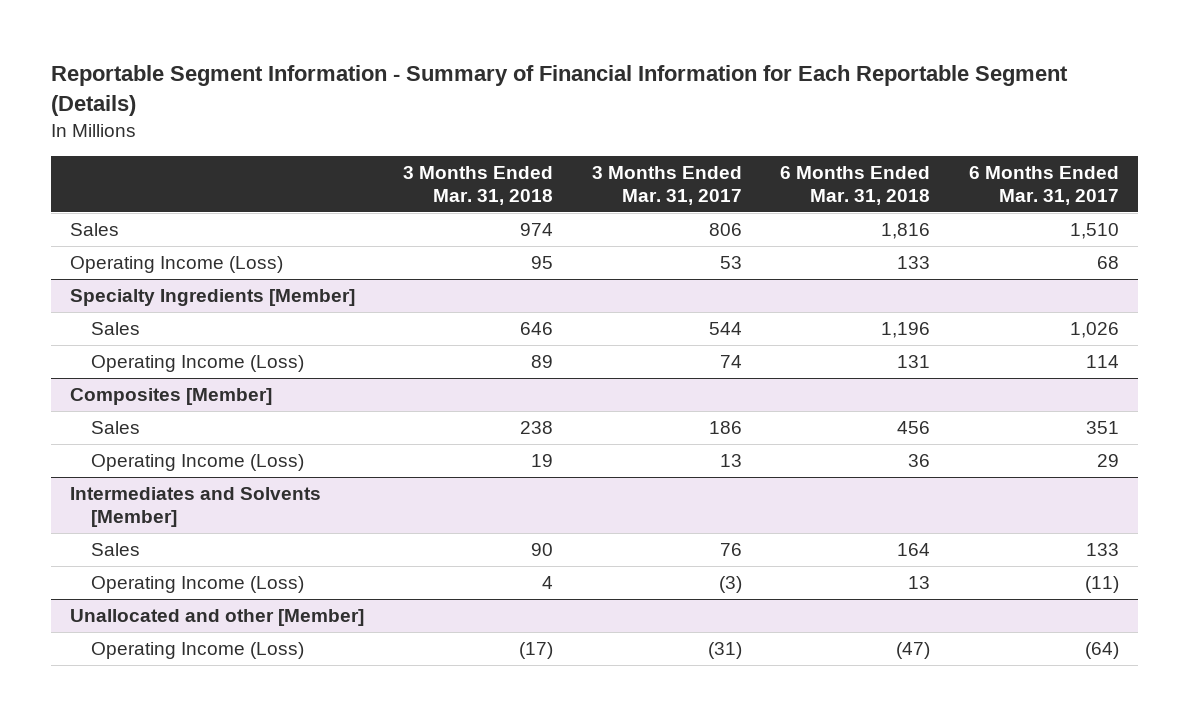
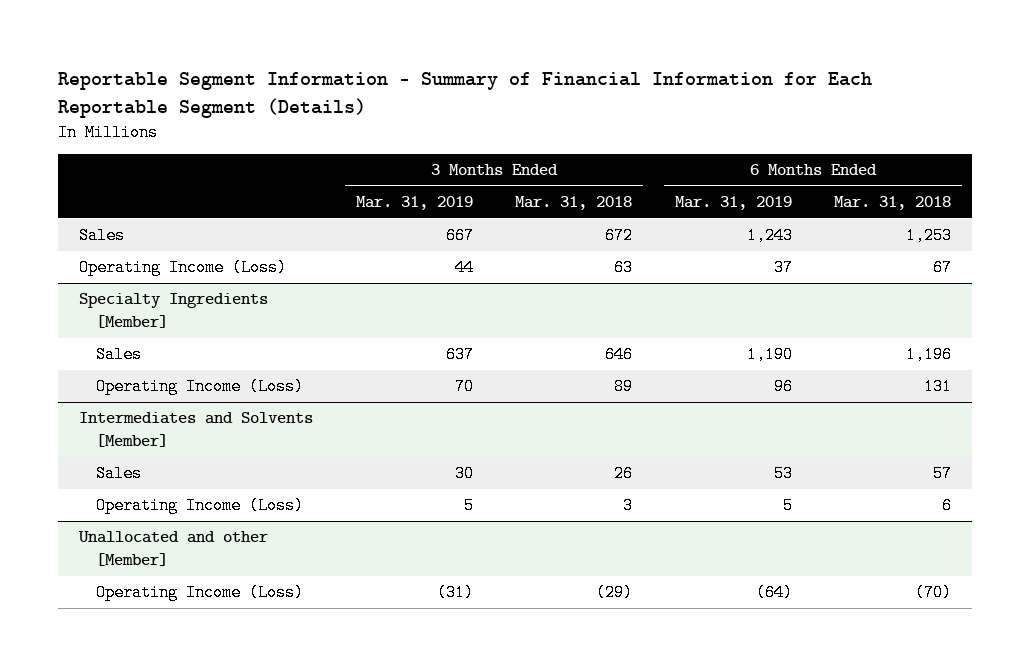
- | 3 Months Ended Mar. 31, 2018 | 3 Months Ended Mar. 31, 2017 | 6 Months Ended Mar. 31, 2018 | 6 Months Ended Mar. 31, 2017
+ | 3 Months Ended Mar. 31, 2019 | 3 Months Ended Mar. 31, 2018 | 6 Months Ended Mar. 31, 2019 | 6 Months Ended Mar. 31, 2018
- Sales | 974 | 806 | 1,816 | 1,510
- Operating Income (Loss) | 95 | 53 | 133 | 68
+ Sales | 667 | 672 | 1,243 | 1,253
+ Operating Income (Loss) | 44 | 63 | 37 | 67
- Composites [Member]
- Sales | 238 | 186 | 456 | 351
- Operating Income (Loss) | 19 | 13 | 36 | 29
@ Intermediates and Solvents [Member]
- Sales | 90 | 76 | 164 | 133
- Operating Income (Loss) | 4 | (3) | 13 | (11)
+ Sales | 30 | 26 | 53 | 57
+ Operating Income (Loss) | 5 | 3 | 5 | 6
@ Unallocated and other [Member]
- Operating Income (Loss) | (17) | (31) | (47) | (64)
+ Operating Income (Loss) | (31) | (29) | (64) | (70)

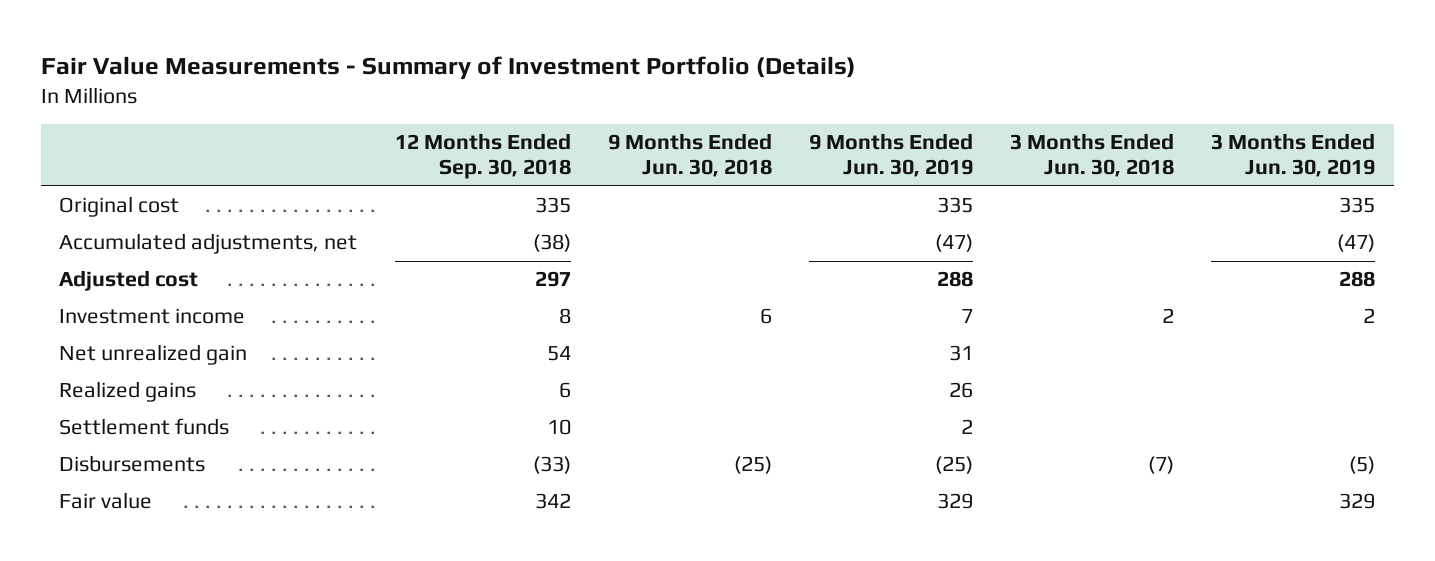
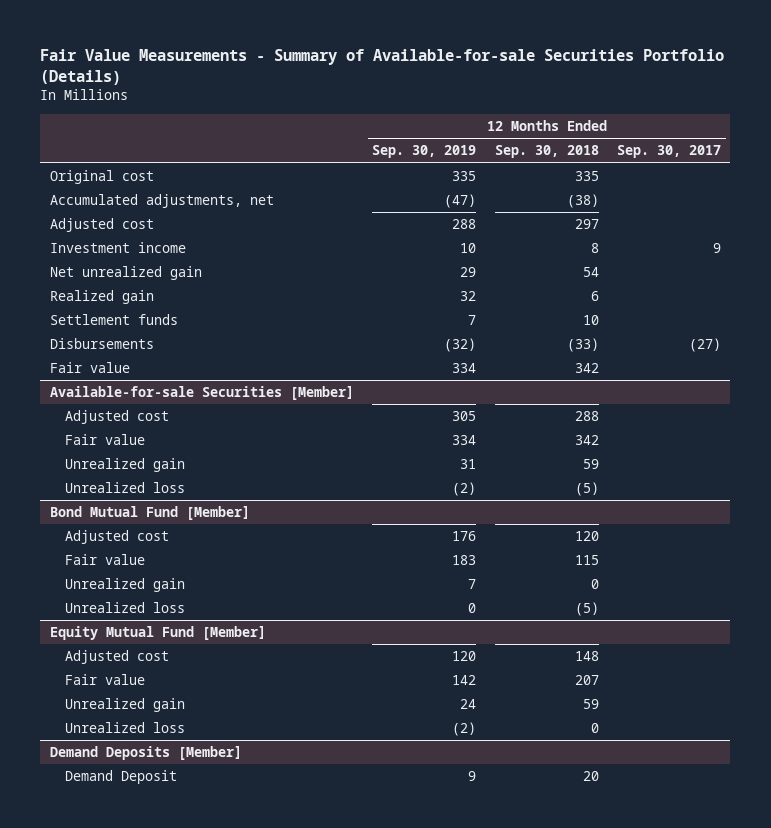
- Fair Value Measurements - Summary of Investment Portfolio (Details)
+ Fair Value Measurements - Summary of Available-for-sale Securities Portfolio (Details)
- | 12 Months Ended Sep. 30, 2018 | 9 Months Ended Jun. 30, 2018 | 9 Months Ended Jun. 30, 2019 | 3 Months Ended Jun. 30, 2018 | 3 Months Ended Jun. 30, 2019
+ | 12 Months Ended Sep. 30, 2019 | 12 Months Ended Sep. 30, 2018 | 12 Months Ended Sep. 30, 2017
- Realized gains | 6 | | 26 | |
+ Realized gain | 32 | 6 |
+ Available-for-sale Securities [Member]
+ Adjusted cost | 305 | 288 |
+ Fair value | 334 | 342 |
+ Unrealized gain | 31 | 59 |
+ Unrealized loss | (2) | (5) |
+ Bond Mutual Fund [Member]
+ Adjusted cost | 176 | 120 |
+ Fair value | 183 | 115 |
+ Unrealized gain | 7 | 0 |
+ Unrealized loss | 0 | (5) |
+ Equity Mutual Fund [Member]
+ Adjusted cost | 120 | 148 |
+ Fair value | 142 | 207 |
+ Unrealized gain | 24 | 59 |
+ Unrealized loss | (2) | 0 |
+ Demand Deposits [Member]
+ Demand Deposit | 9 | 20 |

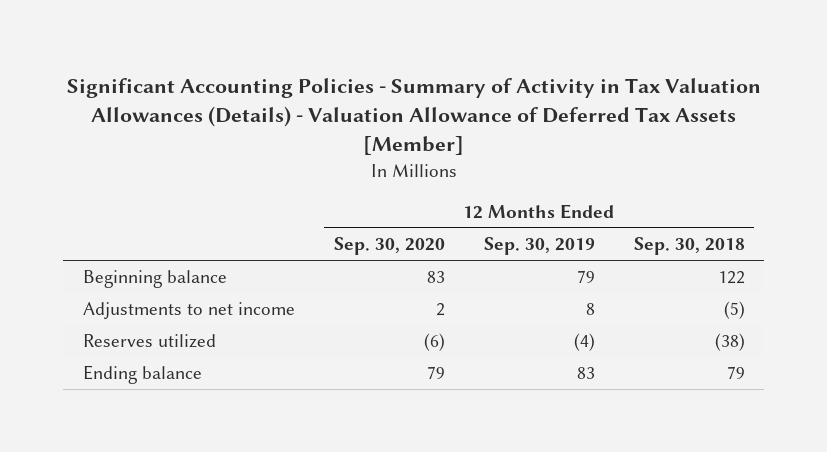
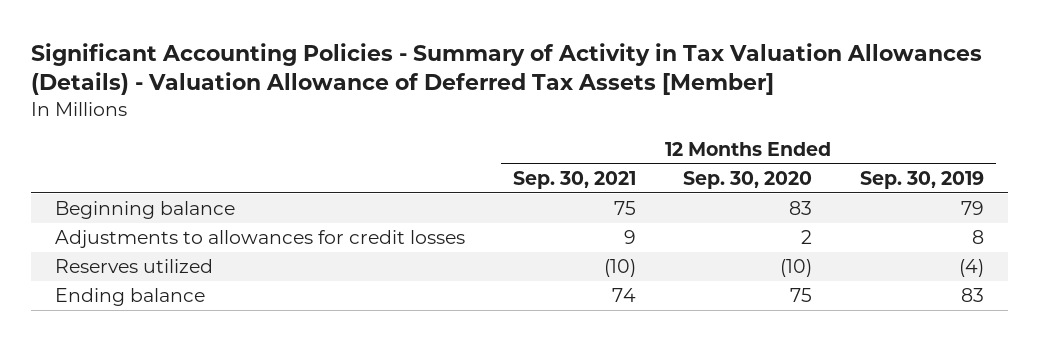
- | 12 Months Ended Sep. 30, 2020 | 12 Months Ended Sep. 30, 2019 | 12 Months Ended Sep. 30, 2018
+ | 12 Months Ended Sep. 30, 2021 | 12 Months Ended Sep. 30, 2020 | 12 Months Ended Sep. 30, 2019
- Adjustments to net income | 2 | 8 | (5)
- Reserves utilized | (6) | (4) | (38)
- Ending balance | 79 | 83 | 79
+ Adjustments to allowances for credit losses | 9 | 2 | 8
+ Reserves utilized | (10) | (10) | (4)
+ Ending balance | 74 | 75 | 83

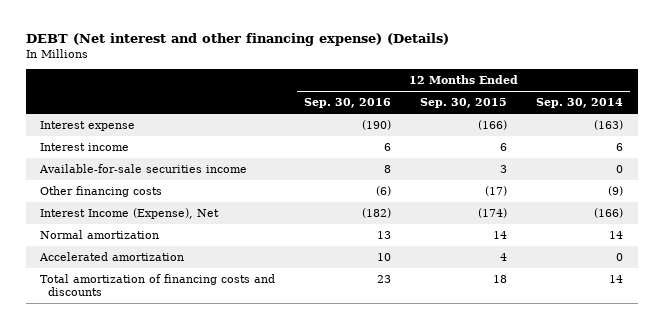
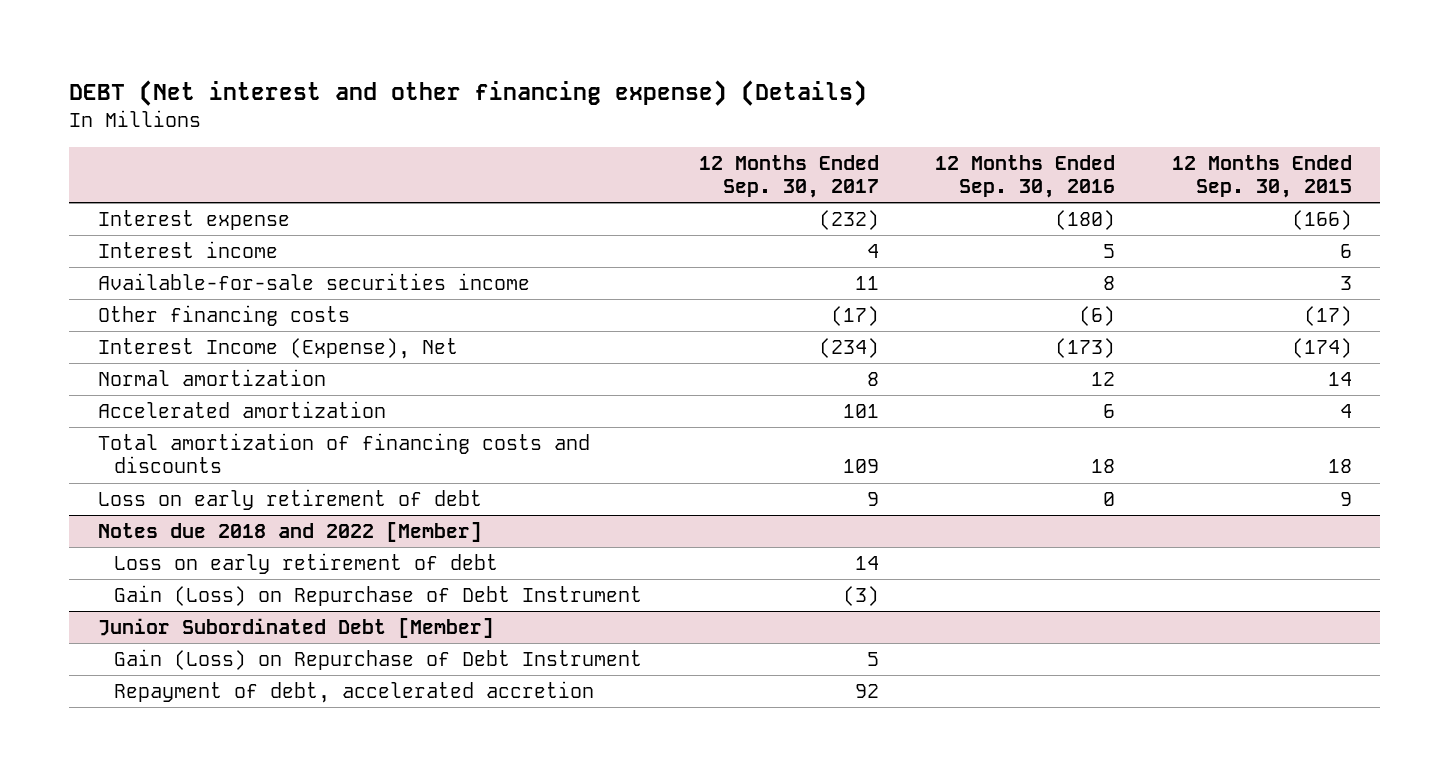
- | 12 Months Ended Sep. 30, 2016 | 12 Months Ended Sep. 30, 2015 | 12 Months Ended Sep. 30, 2014
+ | 12 Months Ended Sep. 30, 2017 | 12 Months Ended Sep. 30, 2016 | 12 Months Ended Sep. 30, 2015
- Interest expense | (190) | (166) | (163)
- Interest income | 6 | 6 | 6
+ Interest expense | (232) | (180) | (166)
+ Interest income | 4 | 5 | 6
- Interest Income (Expense), Net | (182) | (174) | (166)
- Normal amortization | 13 | 14 | 14
- Accelerated amortization | 10 | 4 | 0
- Total amortization of financing costs and discounts | 23 | 18 | 14
+ Interest Income (Expense), Net | (234) | (173) | (174)
+ Normal amortization | 8 | 12 | 14
+ Accelerated amortization | 101 | 6 | 4
+ Total amortization of financing costs and discounts | 109 | 18 | 18
+ Loss on early retirement of debt | 9 | 0 | 9
+ Notes due 2018 and 2022 [Member]
+ Loss on early retirement of debt | 14 | |
+ Gain (Loss) on Repurchase of Debt Instrument | (3) | |
+ Junior Subordinated Debt [Member]
+ Gain (Loss) on Repurchase of Debt Instrument | 5 | |
+ Repayment of debt, accelerated accretion | 92 | |

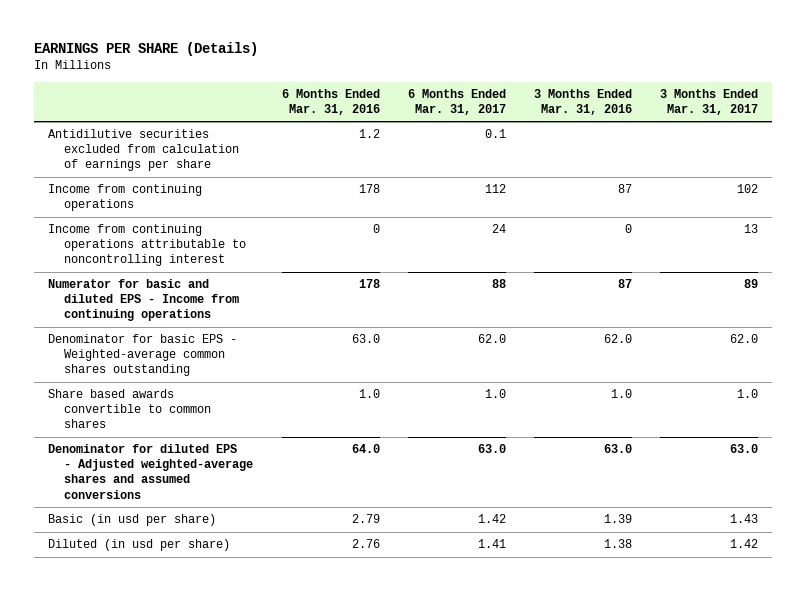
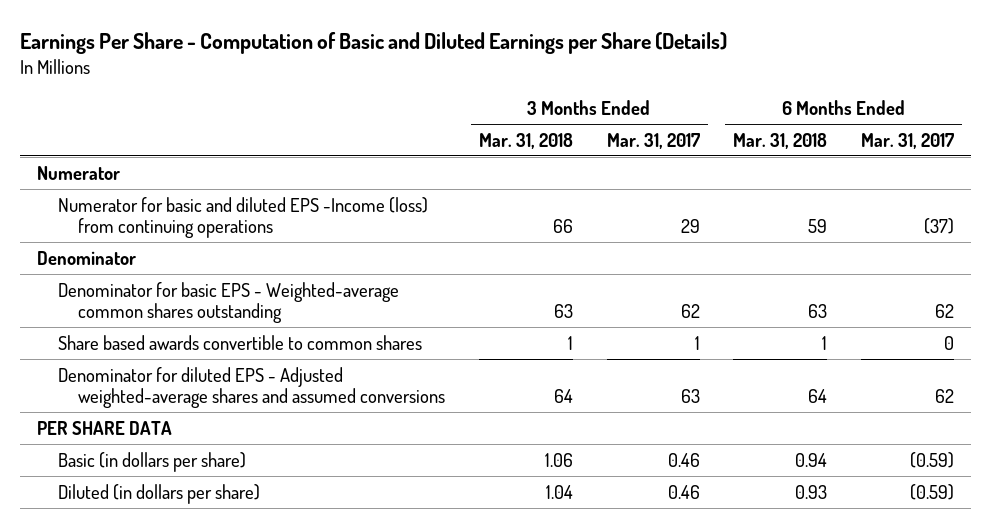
- EARNINGS PER SHARE (Details)
+ Earnings Per Share - Computation of Basic and Diluted Earnings per Share (Details)
- | 6 Months Ended Mar. 31, 2016 | 6 Months Ended Mar. 31, 2017 | 3 Months Ended Mar. 31, 2016 | 3 Months Ended Mar. 31, 2017
+ | 3 Months Ended Mar. 31, 2018 | 3 Months Ended Mar. 31, 2017 | 6 Months Ended Mar. 31, 2018 | 6 Months Ended Mar. 31, 2017
- Antidilutive securities excluded from calculation of earnings per share | 1.2 | 0.1 | |
- Income from continuing operations | 178 | 112 | 87 | 102
- Income from continuing operations attributable to noncontrolling interest | 0 | 24 | 0 | 13
- Numerator for basic and diluted EPS - Income from continuing operations | 178 | 88 | 87 | 89
- Denominator for basic EPS - Weighted-average common shares outstanding | 63.0 | 62.0 | 62.0 | 62.0
- Share based awards convertible to common shares | 1.0 | 1.0 | 1.0 | 1.0
- Denominator for diluted EPS - Adjusted weighted-average shares and assumed conversions | 64.0 | 63.0 | 63.0 | 63.0
- Basic (in usd per share) | 2.79 | 1.42 | 1.39 | 1.43
- Diluted (in usd per share) | 2.76 | 1.41 | 1.38 | 1.42
+ Numerator
+ Numerator for basic and diluted EPS -Income (loss) from continuing operations | 66 | 29 | 59 | (37)
+ Denominator
+ Denominator for basic EPS - Weighted-average common shares outstanding | 63 | 62 | 63 | 62
+ Share based awards convertible to common shares | 1 | 1 | 1 | 0
+ Denominator for diluted EPS - Adjusted weighted-average shares and assumed conversions | 64 | 63 | 64 | 62
+ PER SHARE DATA
+ Basic (in dollars per share) | 1.06 | 0.46 | 0.94 | (0.59)
+ Diluted (in dollars per share) | 1.04 | 0.46 | 0.93 | (0.59)

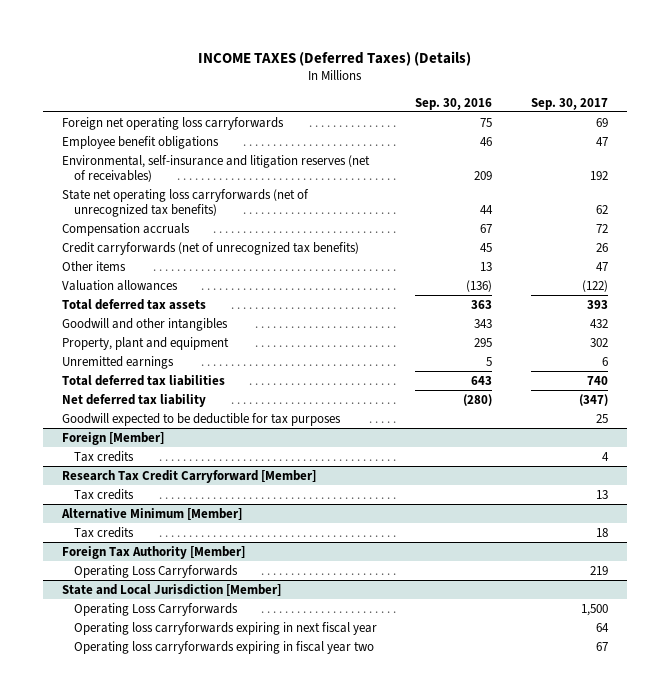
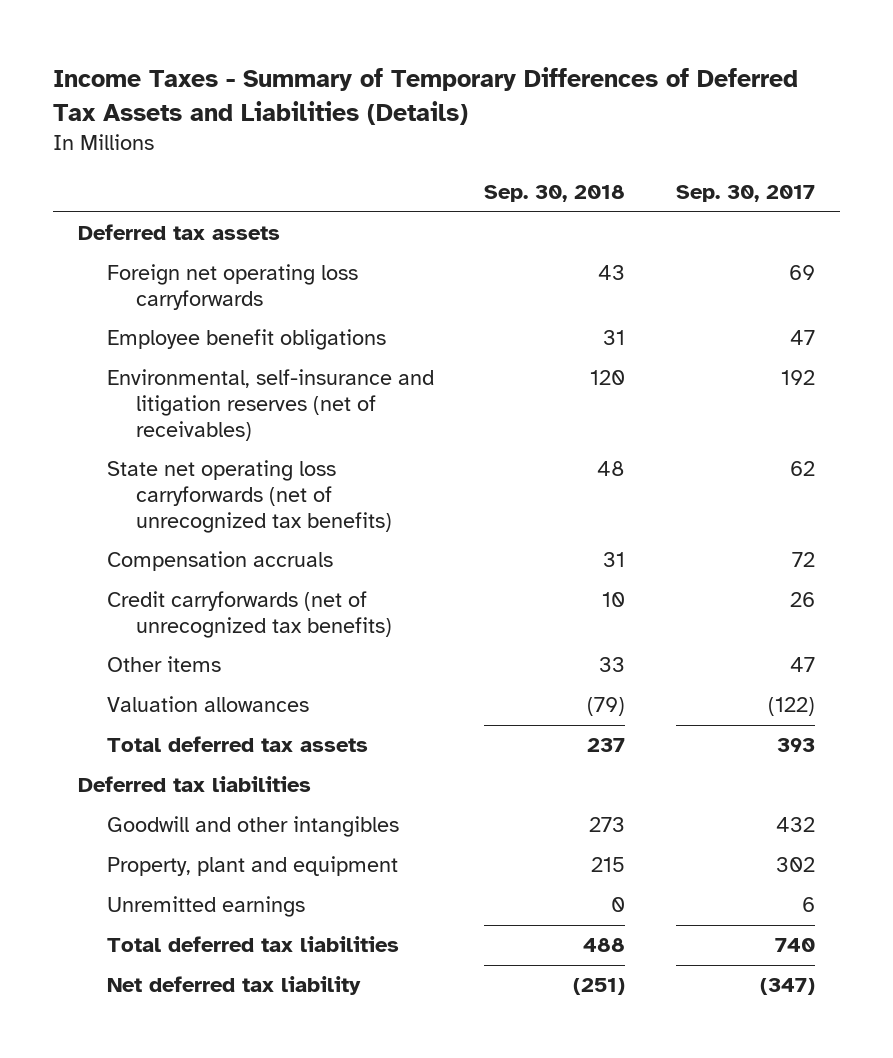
- INCOME TAXES (Deferred Taxes) (Details)
+ Income Taxes - Summary of Temporary Differences of Deferred Tax Assets and Liabilities (Details)
- | Sep. 30, 2016 | Sep. 30, 2017
+ | Sep. 30, 2018 | Sep. 30, 2017
+ Deferred tax assets
+ Deferred tax liabilities
- Goodwill expected to be deductible for tax purposes | | 25
- Foreign [Member]
- Tax credits | | 4
- Research Tax Credit Carryforward [Member]
- Tax credits | | 13
- Alternative Minimum [Member]
- Tax credits | | 18
- Foreign Tax Authority [Member]
- Operating Loss Carryforwards | | 219
- State and Local Jurisdiction [Member]
- Operating Loss Carryforwards | | 1,500
- Operating loss carryforwards expiring in next fiscal year | | 64
- Operating loss carryforwards expiring in fiscal year two | | 67

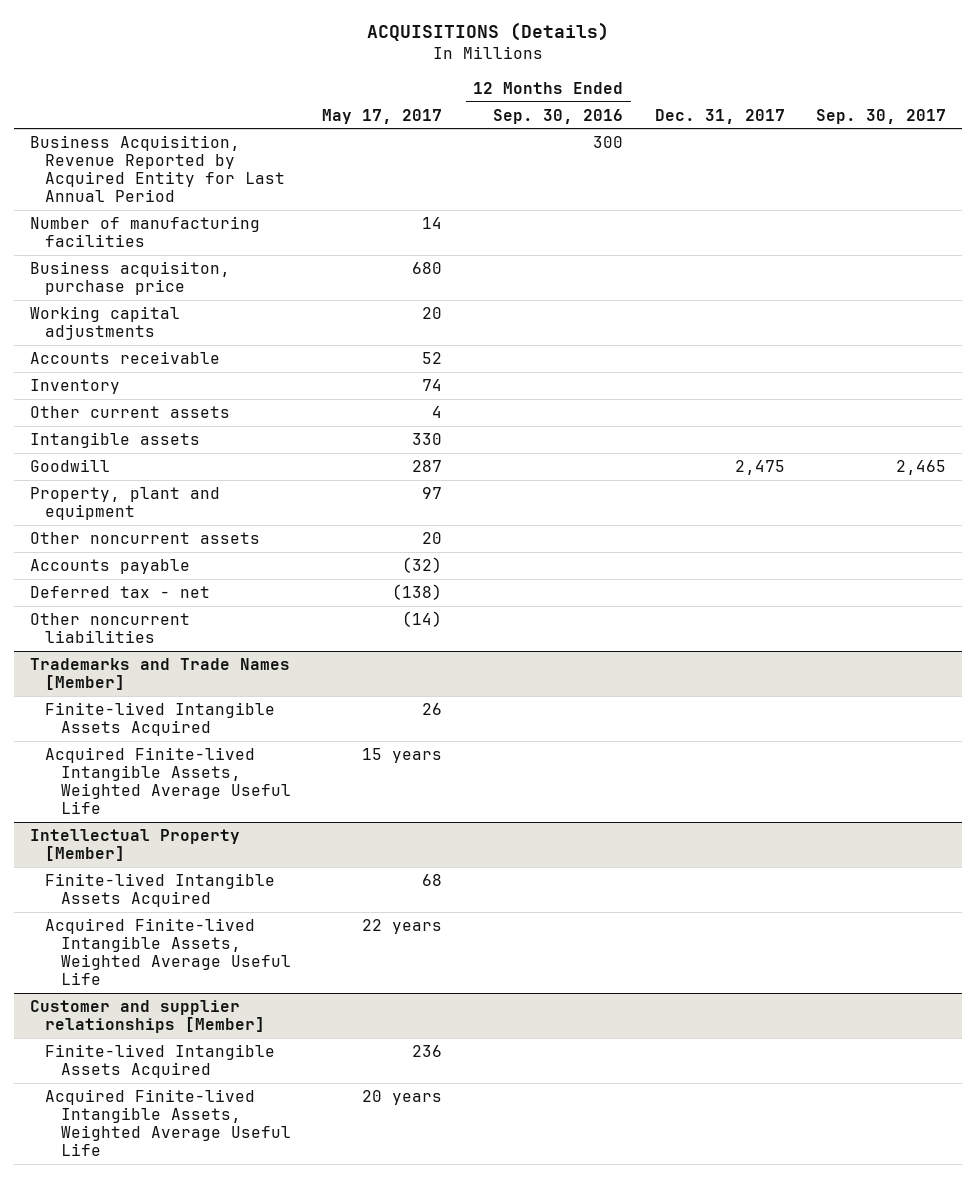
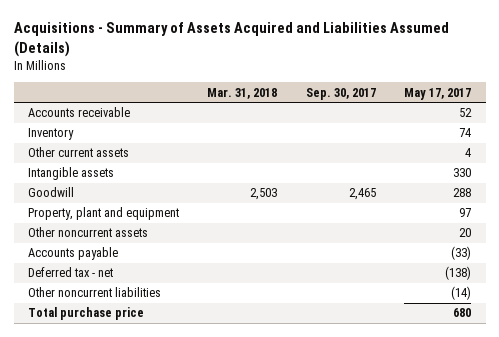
- ACQUISITIONS (Details)
+ Acquisitions - Summary of Assets Acquired and Liabilities Assumed (Details)
- | May 17, 2017 | 12 Months Ended Sep. 30, 2016 | Dec. 31, 2017 | Sep. 30, 2017
+ | Mar. 31, 2018 | Sep. 30, 2017 | May 17, 2017
- Business Acquisition, Revenue Reported by Acquired Entity for Last Annual Period | | 300 | |
- Number of manufacturing facilities | 14 | | |
- Business acquisiton, purchase price | 680 | | |
- Working capital adjustments | 20 | | |
- Goodwill | 287 | | 2,475 | 2,465
+ Goodwill | 2,503 | 2,465 | 288
- Accounts payable | (32) | | |
+ Accounts payable | | | (33)
- Trademarks and Trade Names [Member]
- Finite-lived Intangible Assets Acquired | 26 | | |
- Acquired Finite-lived Intangible Assets, Weighted Average Useful Life | 15 years | | |
- Intellectual Property [Member]
- Finite-lived Intangible Assets Acquired | 68 | | |
- Acquired Finite-lived Intangible Assets, Weighted Average Useful Life | 22 years | | |
- Customer and supplier relationships [Member]
- Finite-lived Intangible Assets Acquired | 236 | | |
- Acquired Finite-lived Intangible Assets, Weighted Average Useful Life | 20 years | | |
+ Total purchase price | | | 680

